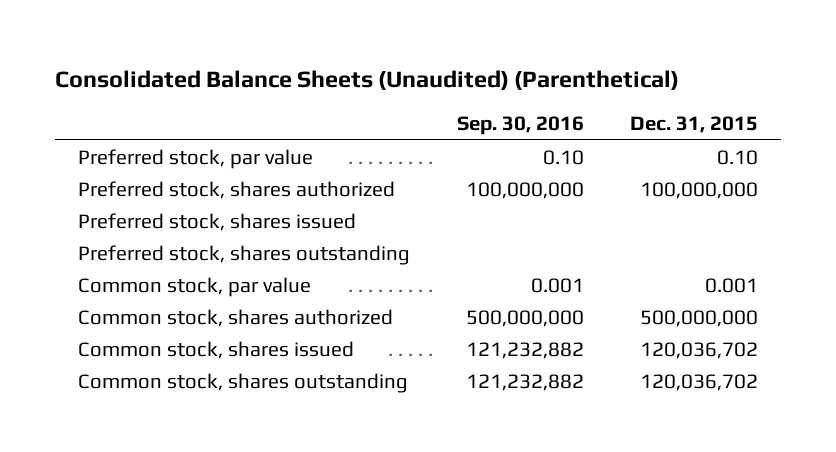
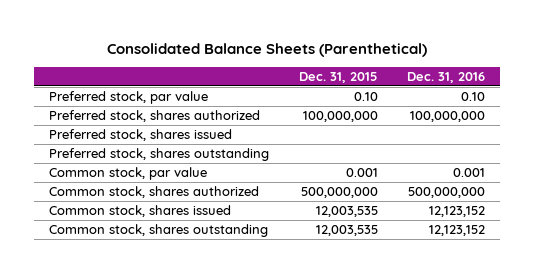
- Consolidated Balance Sheets (Unaudited) (Parenthetical)
+ Consolidated Balance Sheets (Parenthetical)
- | Sep. 30, 2016 | Dec. 31, 2015
+ | Dec. 31, 2015 | Dec. 31, 2016
- Common stock, shares issued | 121,232,882 | 120,036,702
- Common stock, shares outstanding | 121,232,882 | 120,036,702
+ Common stock, shares issued | 12,003,535 | 12,123,152
+ Common stock, shares outstanding | 12,003,535 | 12,123,152

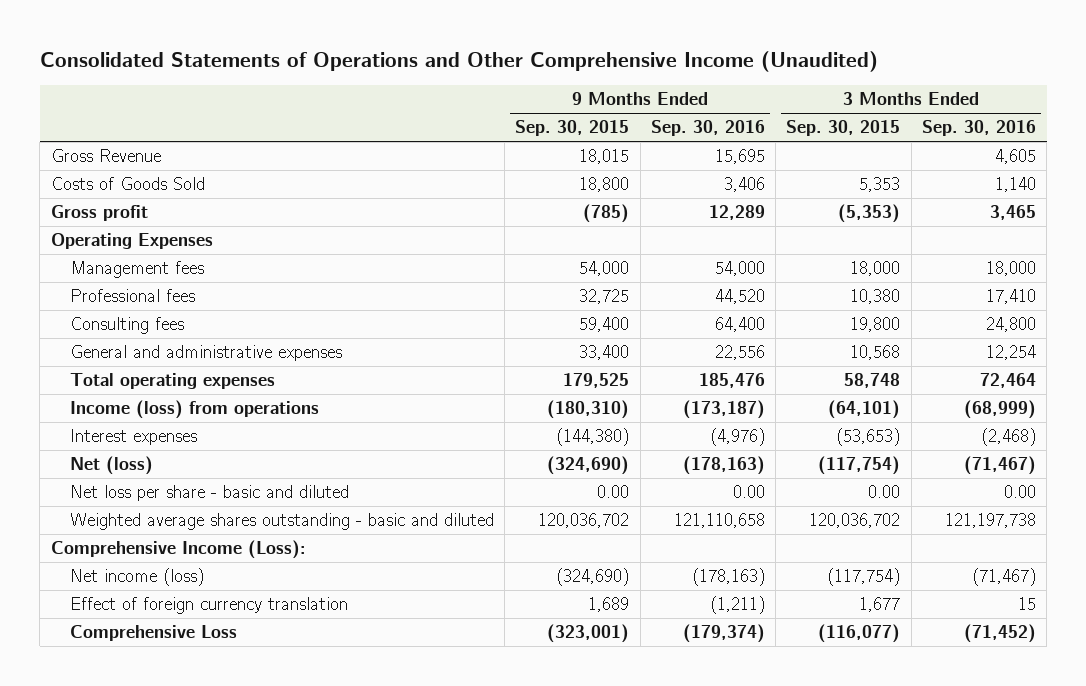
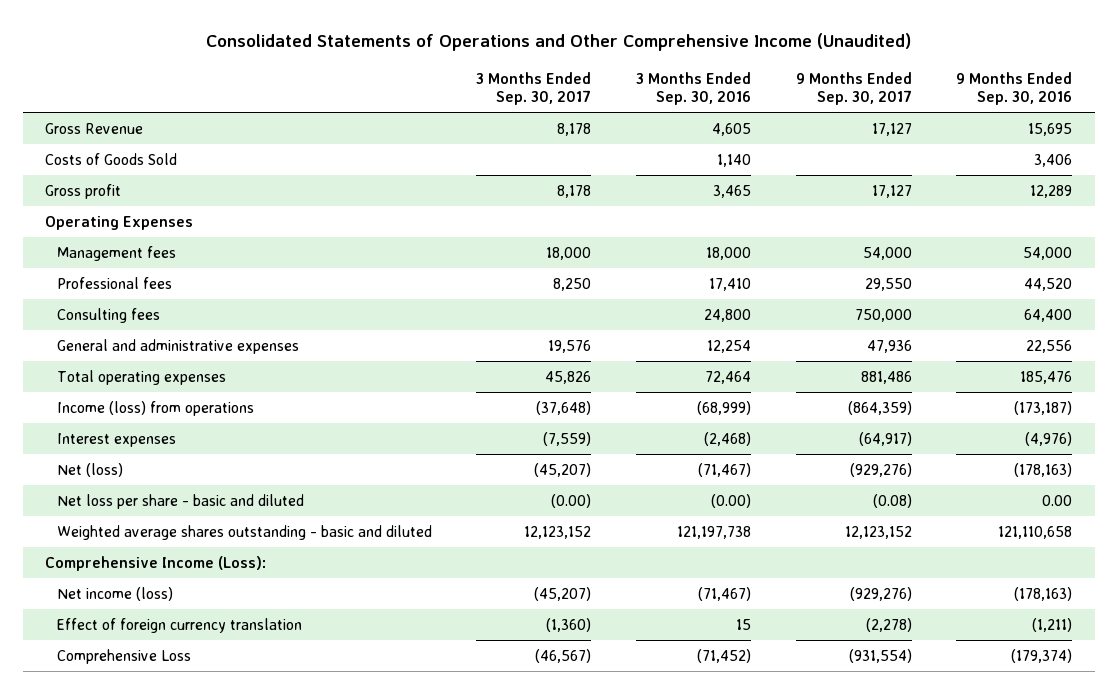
- | 9 Months Ended Sep. 30, 2015 | 9 Months Ended Sep. 30, 2016 | 3 Months Ended Sep. 30, 2015 | 3 Months Ended Sep. 30, 2016
+ | 3 Months Ended Sep. 30, 2017 | 3 Months Ended Sep. 30, 2016 | 9 Months Ended Sep. 30, 2017 | 9 Months Ended Sep. 30, 2016
- Net loss per share - basic and diluted | 0.00 | 0.00 | 0.00 | 0.00
+ Net loss per share - basic and diluted | (0.00) | (0.00) | (0.08) | 0.00

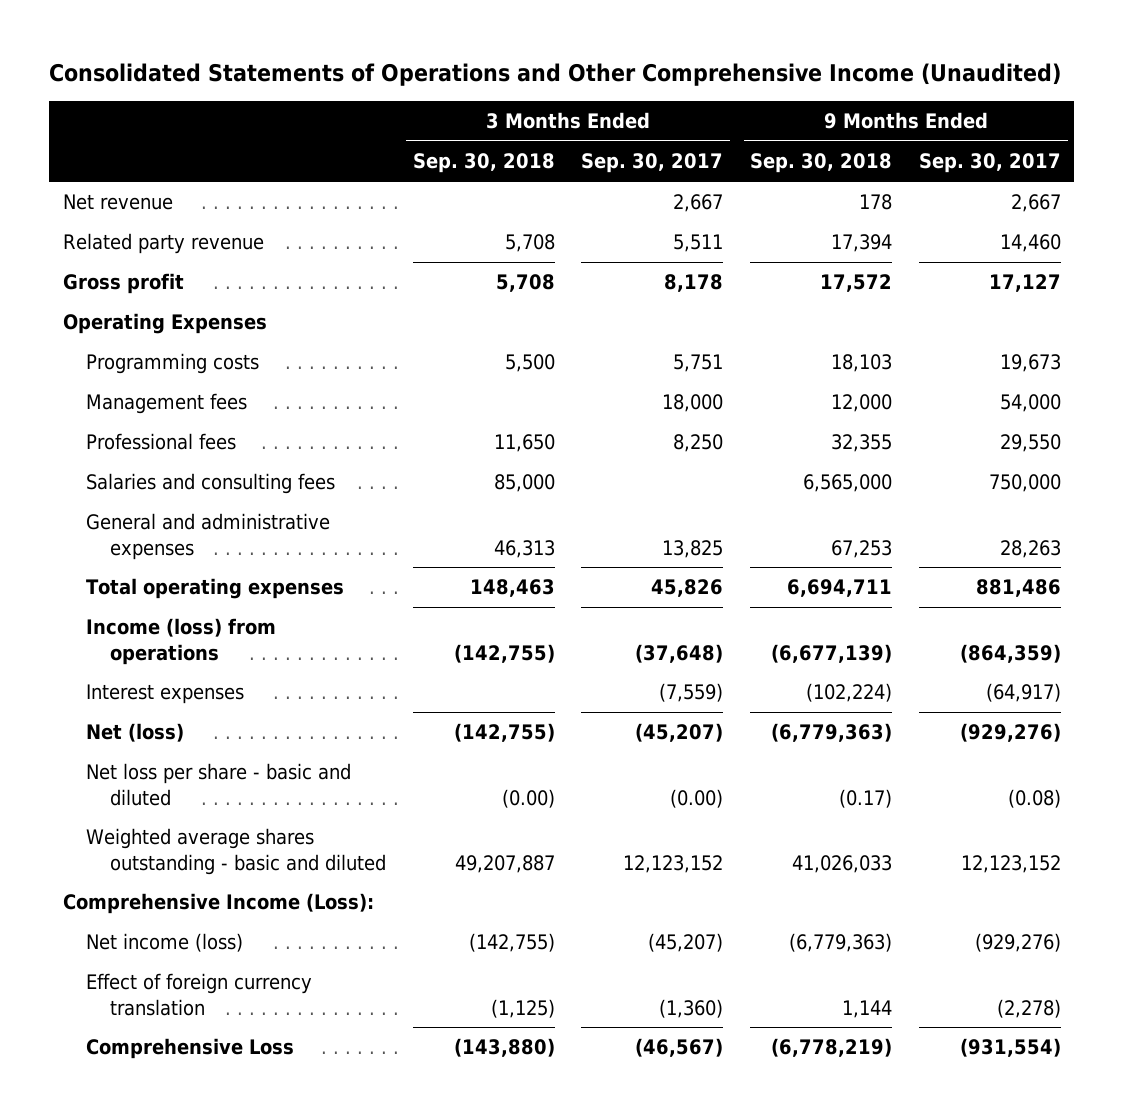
- | 3 Months Ended Sep. 30, 2017 | 3 Months Ended Sep. 30, 2016 | 9 Months Ended Sep. 30, 2017 | 9 Months Ended Sep. 30, 2016
+ | 3 Months Ended Sep. 30, 2018 | 3 Months Ended Sep. 30, 2017 | 9 Months Ended Sep. 30, 2018 | 9 Months Ended Sep. 30, 2017
- Gross Revenue | 8,178 | 4,605 | 17,127 | 15,695
- Costs of Goods Sold | | 1,140 | | 3,406
+ Net revenue | | 2,667 | 178 | 2,667
+ Related party revenue | 5,708 | 5,511 | 17,394 | 14,460
+ Programming costs | 5,500 | 5,751 | 18,103 | 19,673
- Consulting fees | | 24,800 | 750,000 | 64,400
- General and administrative expenses | 19,576 | 12,254 | 47,936 | 22,556
+ Salaries and consulting fees | 85,000 | | 6,565,000 | 750,000
+ General and administrative expenses | 46,313 | 13,825 | 67,253 | 28,263

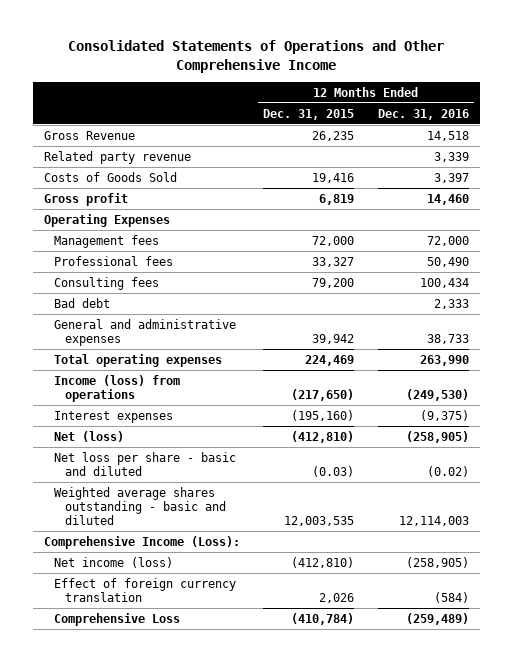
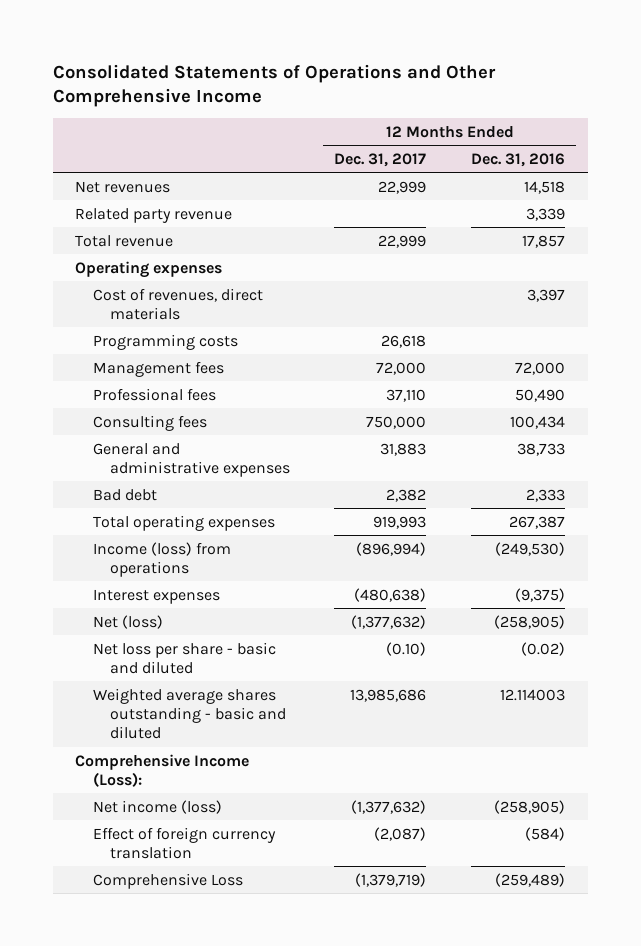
- | 12 Months Ended Dec. 31, 2015 | 12 Months Ended Dec. 31, 2016
+ | 12 Months Ended Dec. 31, 2017 | 12 Months Ended Dec. 31, 2016
- Gross Revenue | 26,235 | 14,518
+ Net revenues | 22,999 | 14,518
- Costs of Goods Sold | 19,416 | 3,397
- Gross profit | 6,819 | 14,460
- Operating Expenses
+ Total revenue | 22,999 | 17,857
+ Operating expenses
+ Cost of revenues, direct materials | | 3,397
+ Programming costs | 26,618 |
- Total operating expenses | 224,469 | 263,990
moved down: Bad debt | 2,382 | 2,333
+ Total operating expenses | 919,993 | 267,387
- Weighted average shares outstanding - basic and diluted | 12,003,535 | 12,114,003
+ Weighted average shares outstanding - basic and diluted | 13,985,686 | 12.114003

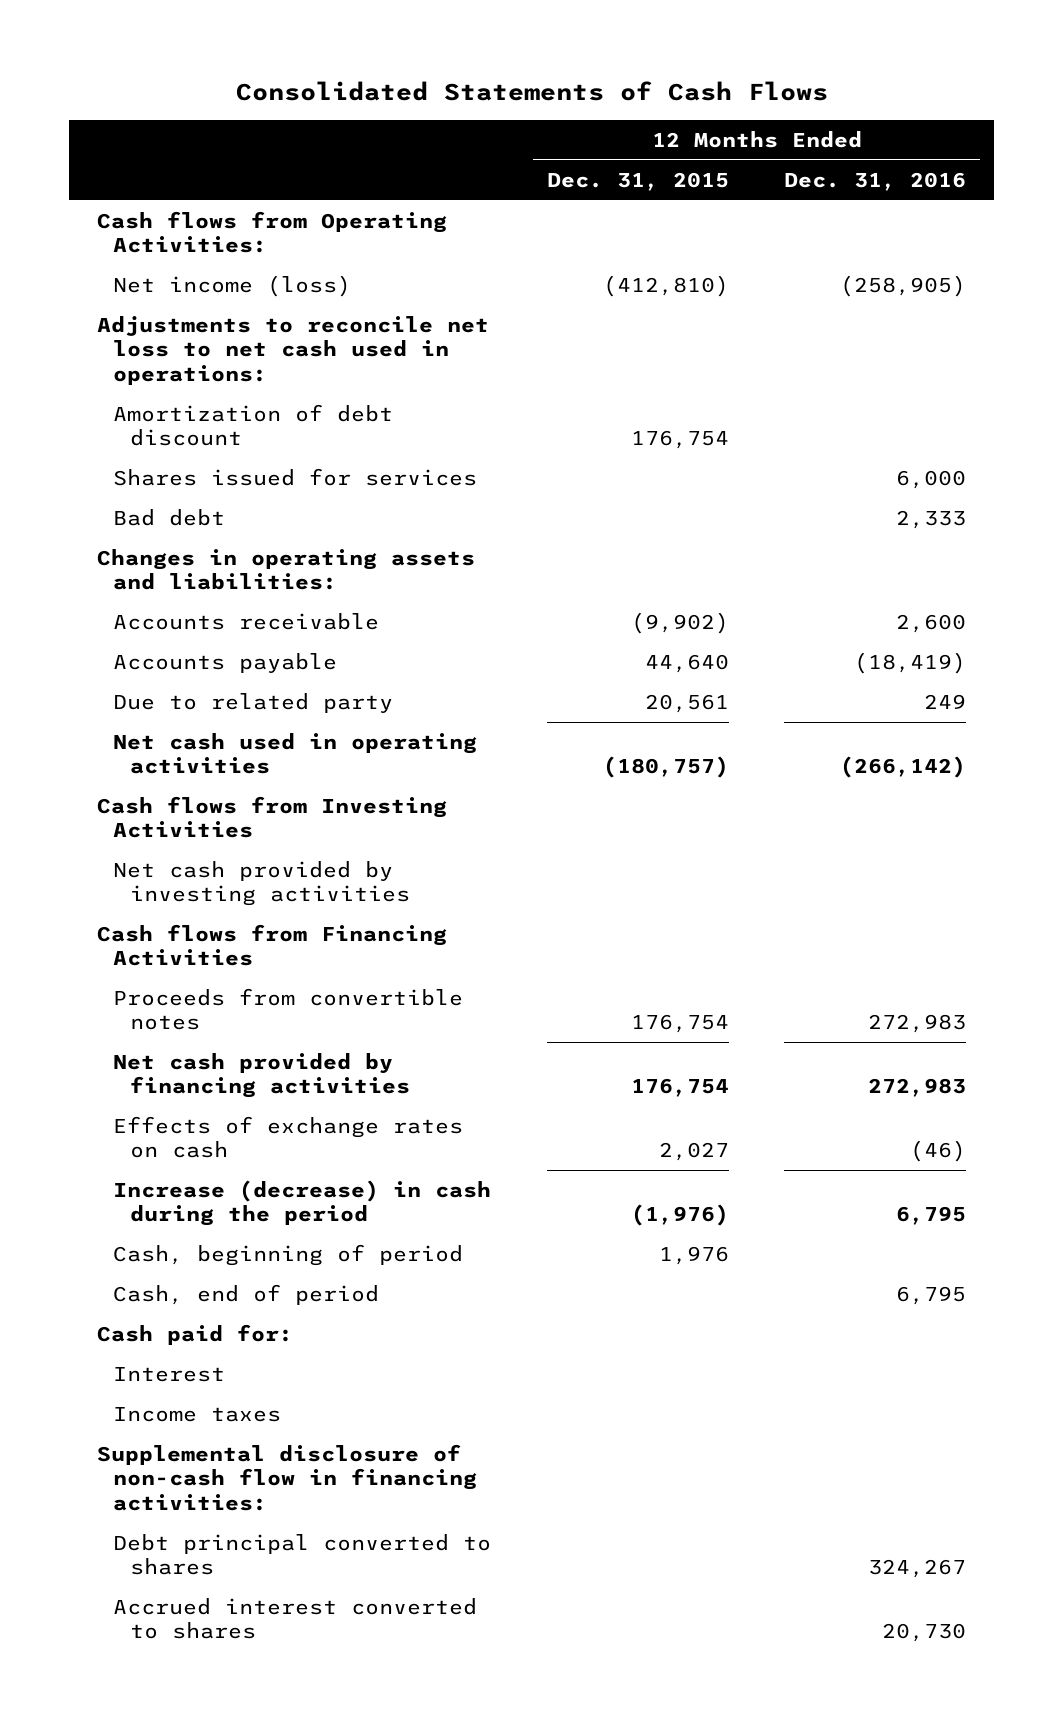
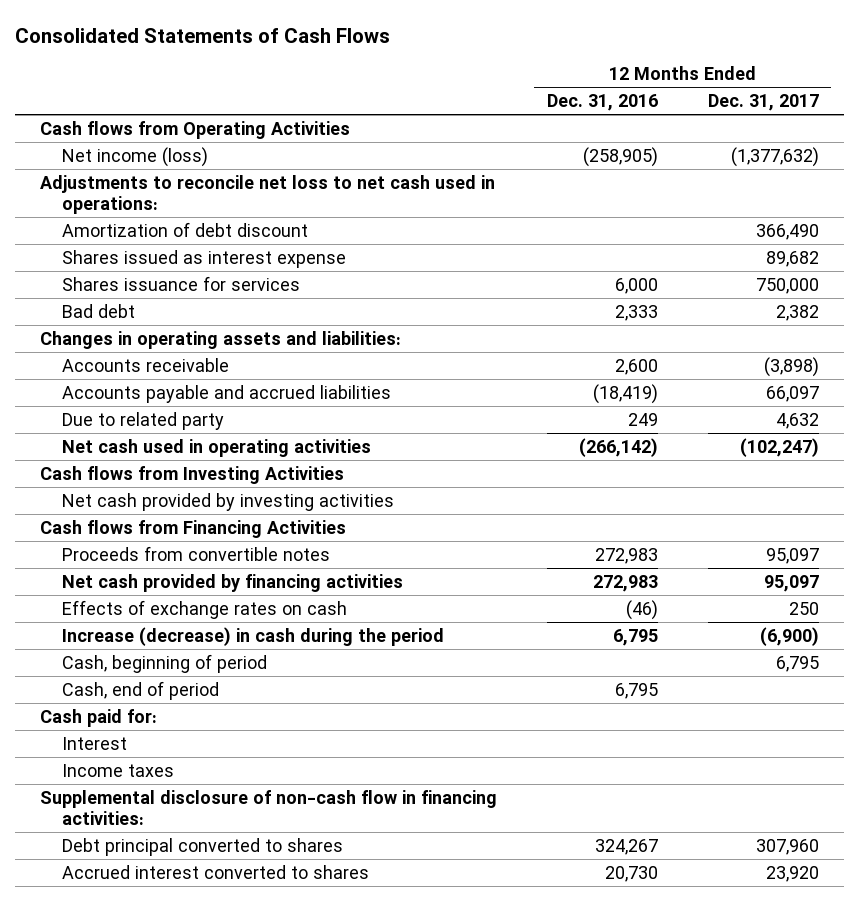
- | 12 Months Ended Dec. 31, 2015 | 12 Months Ended Dec. 31, 2016
+ | 12 Months Ended Dec. 31, 2016 | 12 Months Ended Dec. 31, 2017
- Cash flows from Operating Activities:
+ Cash flows from Operating Activities
- Shares issued for services | | 6,000
+ Shares issued as interest expense | | 89,682
+ Shares issuance for services | 6,000 | 750,000
- Accounts payable | 44,640 | (18,419)
+ Accounts payable and accrued liabilities | (18,419) | 66,097

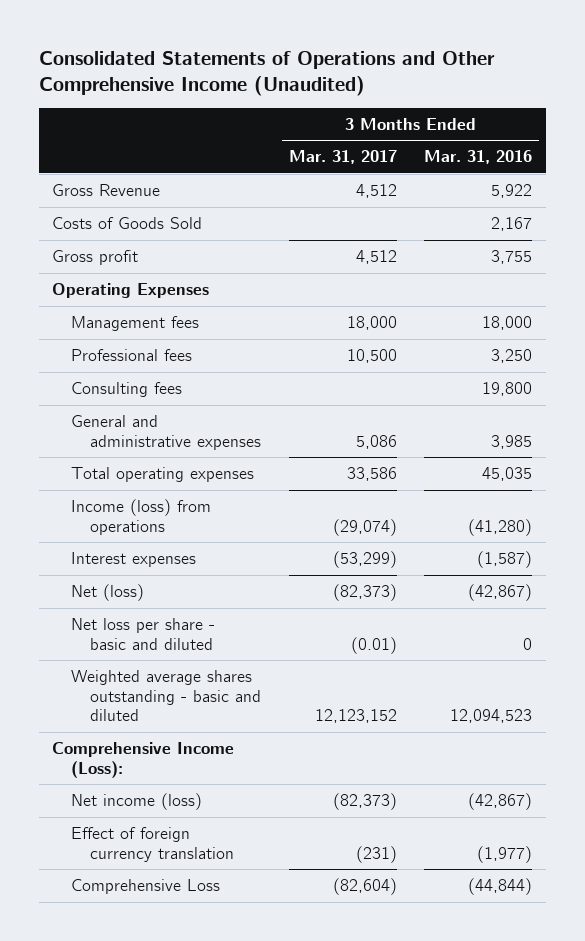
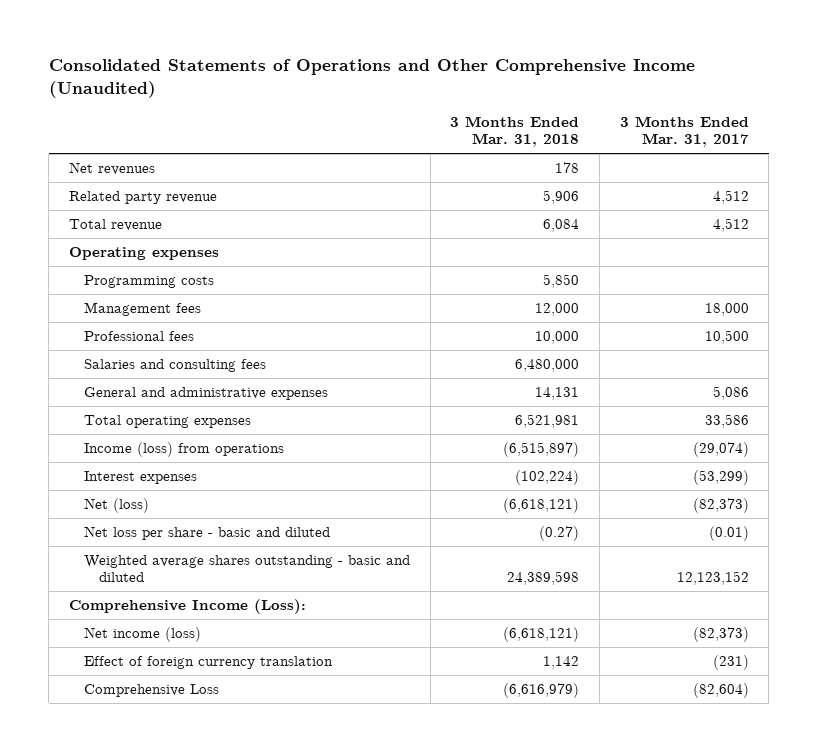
- | 3 Months Ended Mar. 31, 2017 | 3 Months Ended Mar. 31, 2016
+ | 3 Months Ended Mar. 31, 2018 | 3 Months Ended Mar. 31, 2017
- Gross Revenue | 4,512 | 5,922
- Costs of Goods Sold | | 2,167
- Gross profit | 4,512 | 3,755
- Operating Expenses
+ Net revenues | 178 |
+ Related party revenue | 5,906 | 4,512
+ Total revenue | 6,084 | 4,512
+ Operating expenses
+ Programming costs | 5,850 |
- Consulting fees | | 19,800
+ Salaries and consulting fees | 6,480,000 |

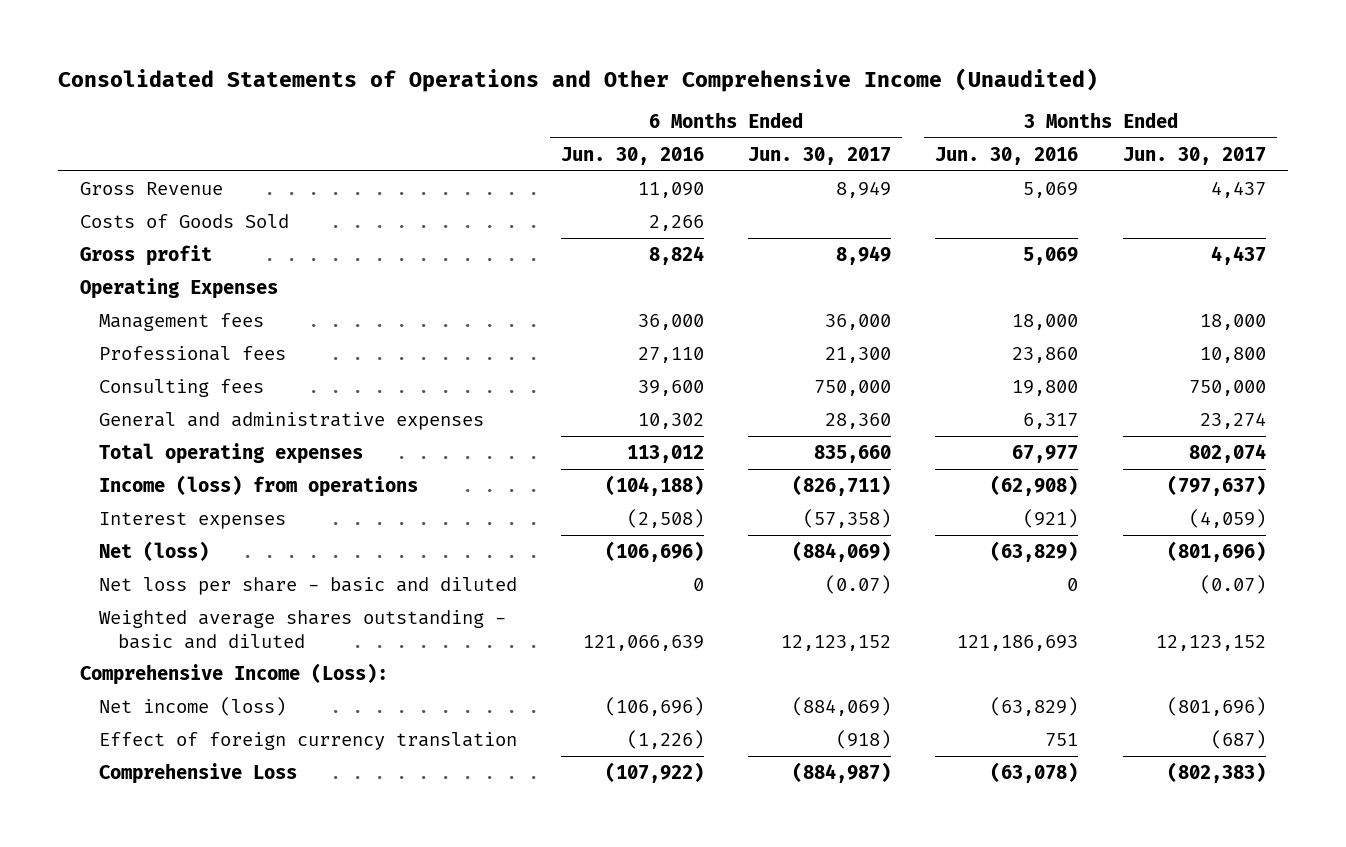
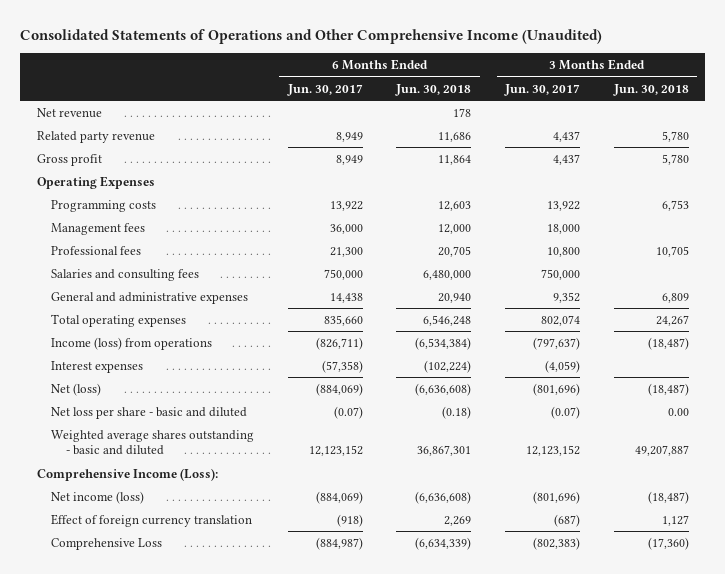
- | 6 Months Ended Jun. 30, 2016 | 6 Months Ended Jun. 30, 2017 | 3 Months Ended Jun. 30, 2016 | 3 Months Ended Jun. 30, 2017
+ | 6 Months Ended Jun. 30, 2017 | 6 Months Ended Jun. 30, 2018 | 3 Months Ended Jun. 30, 2017 | 3 Months Ended Jun. 30, 2018
- Gross Revenue | 11,090 | 8,949 | 5,069 | 4,437
- Costs of Goods Sold | 2,266 | | |
+ Net revenue | | 178 | |
+ Related party revenue | 8,949 | 11,686 | 4,437 | 5,780
+ Programming costs | 13,922 | 12,603 | 13,922 | 6,753
- Consulting fees | 39,600 | 750,000 | 19,800 | 750,000
- General and administrative expenses | 10,302 | 28,360 | 6,317 | 23,274
+ Salaries and consulting fees | 750,000 | 6,480,000 | 750,000 |
+ General and administrative expenses | 14,438 | 20,940 | 9,352 | 6,809

